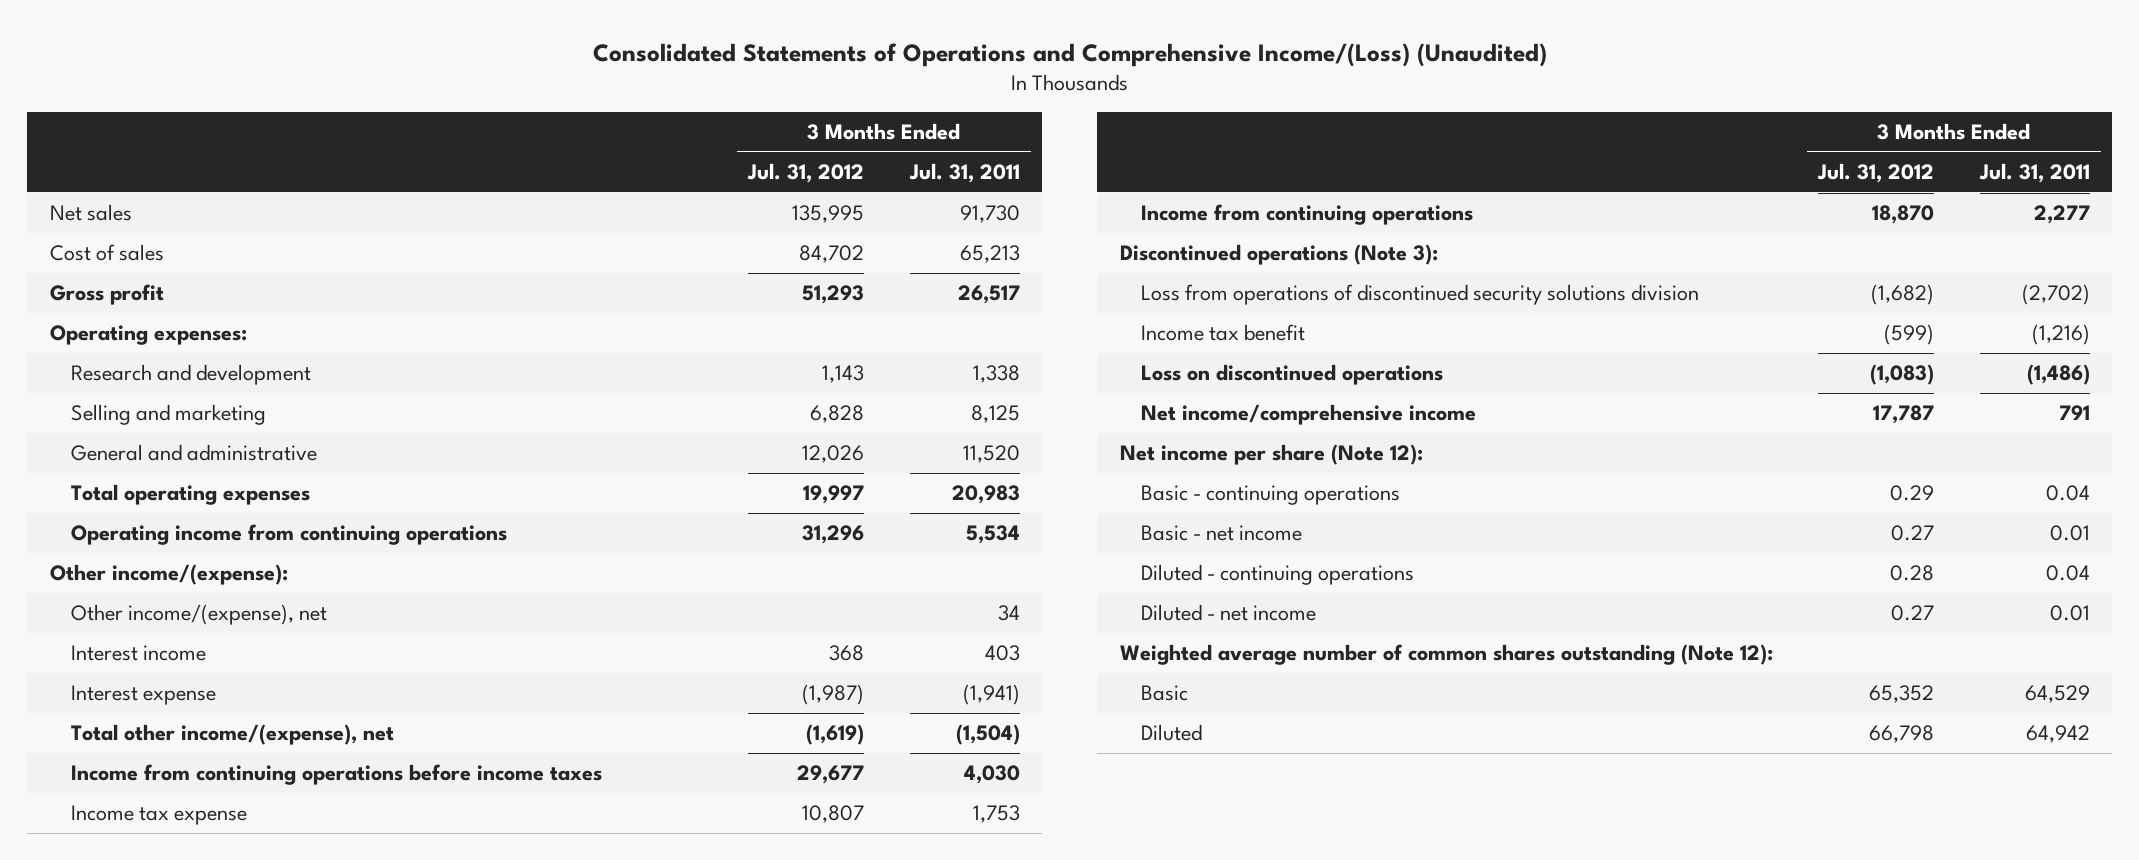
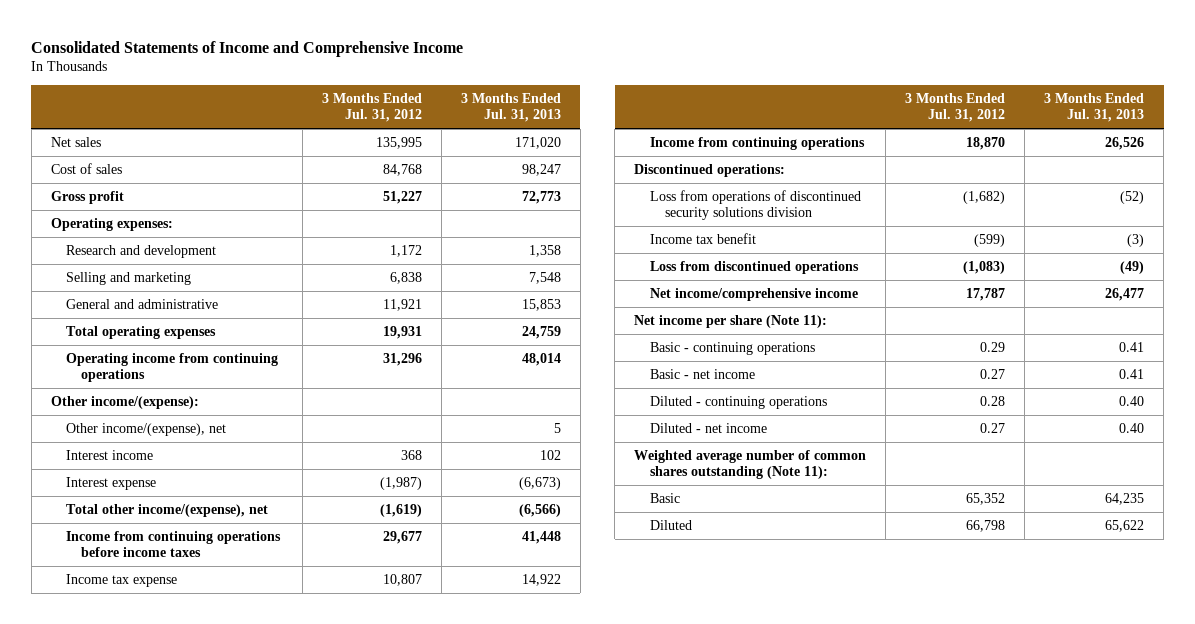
- Consolidated Statements of Operations and Comprehensive Income/(Loss) (Unaudited)
+ Consolidated Statements of Income and Comprehensive Income
- | 3 Months Ended Jul. 31, 2012 | 3 Months Ended Jul. 31, 2011
+ | 3 Months Ended Jul. 31, 2012 | 3 Months Ended Jul. 31, 2013
- Cost of sales | 84,702 | 65,213
- Gross profit | 51,293 | 26,517
+ Cost of sales | 84,768 | 98,247
+ Gross profit | 51,227 | 72,773
- Research and development | 1,143 | 1,338
- Selling and marketing | 6,828 | 8,125
- General and administrative | 12,026 | 11,520
- Total operating expenses | 19,997 | 20,983
+ Research and development | 1,172 | 1,358
+ Selling and marketing | 6,838 | 7,548
+ General and administrative | 11,921 | 15,853
+ Total operating expenses | 19,931 | 24,759
- Discontinued operations (Note 3):
+ Discontinued operations:
- Loss on discontinued operations | (1,083) | (1,486)
+ Loss from discontinued operations | (1,083) | (49)
- Net income per share (Note 12):
+ Net income per share (Note 11):
- Weighted average number of common shares outstanding (Note 12):
+ Weighted average number of common shares outstanding (Note 11):

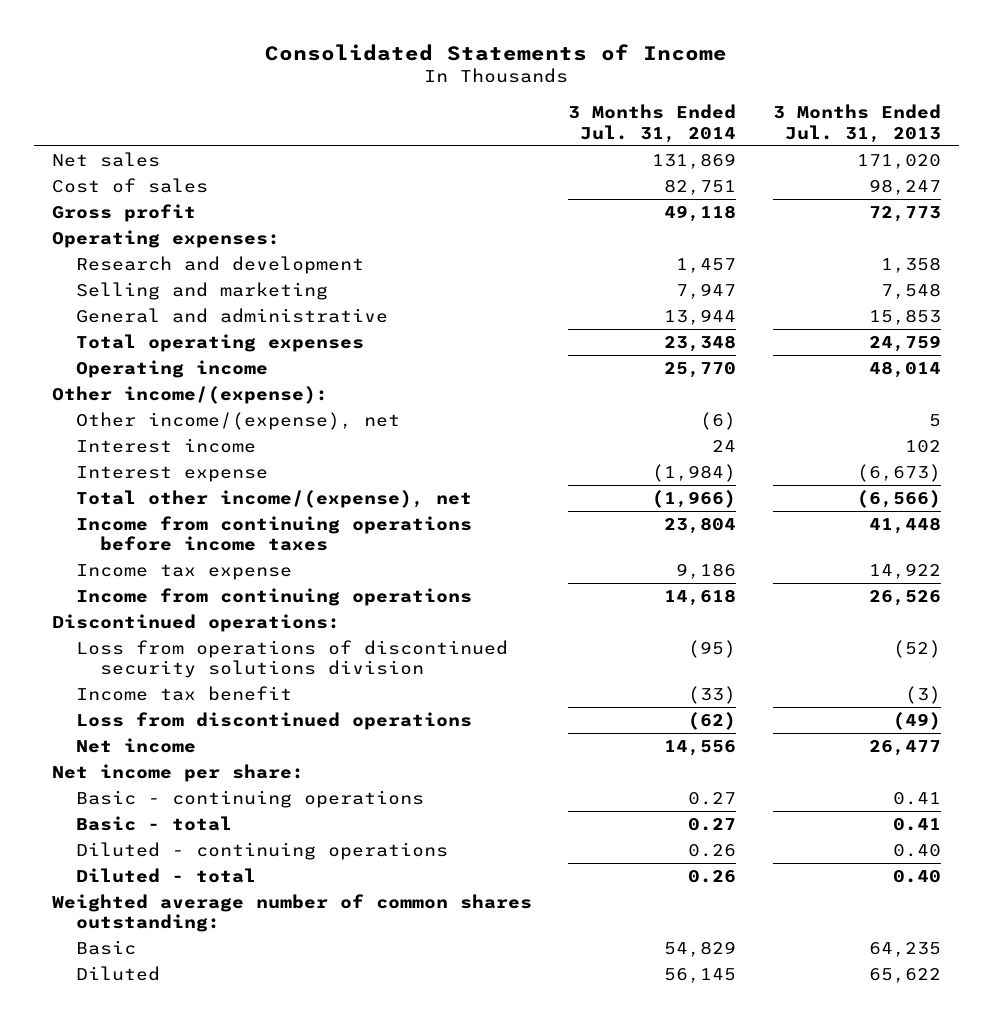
- Consolidated Statements of Income and Comprehensive Income
+ Consolidated Statements of Income
- | 3 Months Ended Jul. 31, 2012 | 3 Months Ended Jul. 31, 2013
+ | 3 Months Ended Jul. 31, 2014 | 3 Months Ended Jul. 31, 2013
- Operating income from continuing operations | 31,296 | 48,014
+ Operating income | 25,770 | 48,014
- Net income/comprehensive income | 17,787 | 26,477
- Net income per share (Note 11):
+ Net income | 14,556 | 26,477
+ Net income per share:
- Basic - net income | 0.27 | 0.41
+ Basic - total | 0.27 | 0.41
- Diluted - net income | 0.27 | 0.40
- Weighted average number of common shares outstanding (Note 11):
+ Diluted - total | 0.26 | 0.40
+ Weighted average number of common shares outstanding:

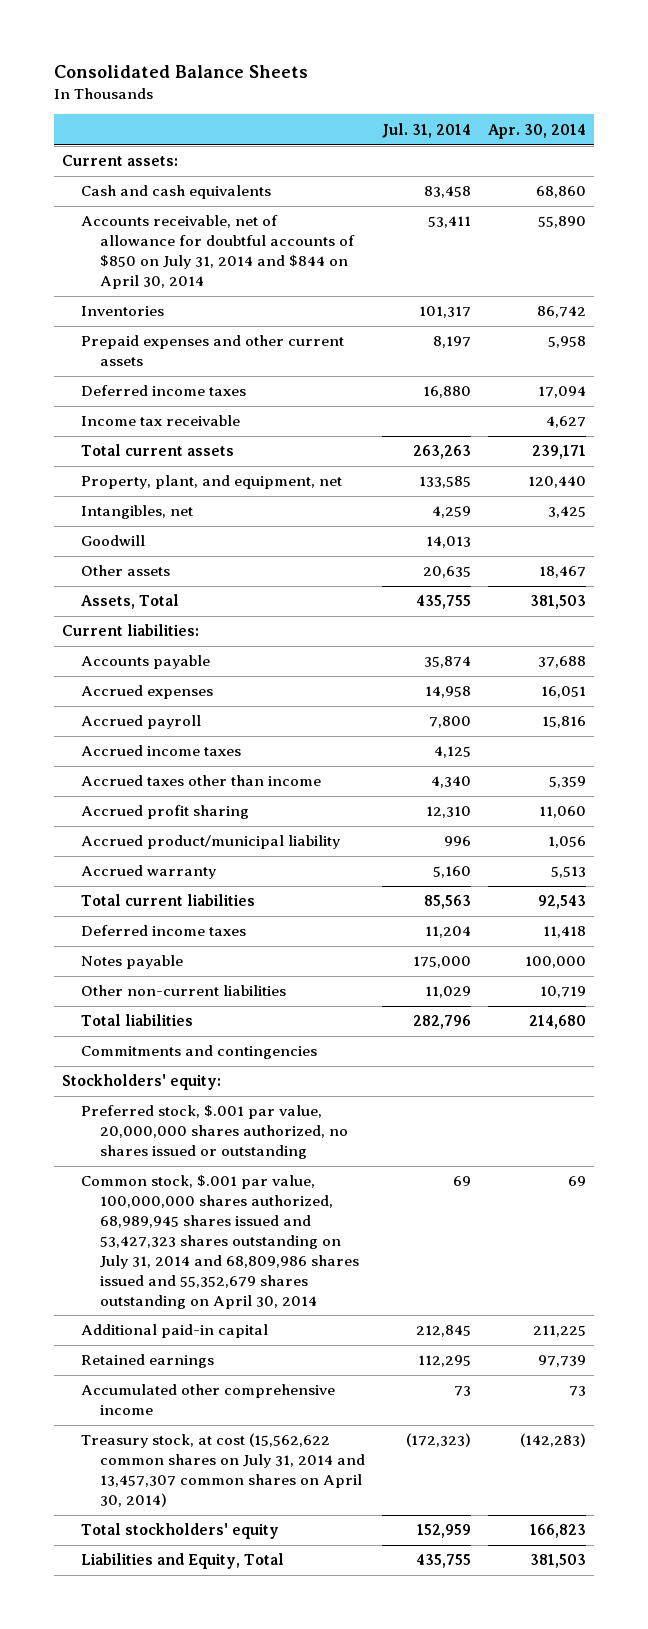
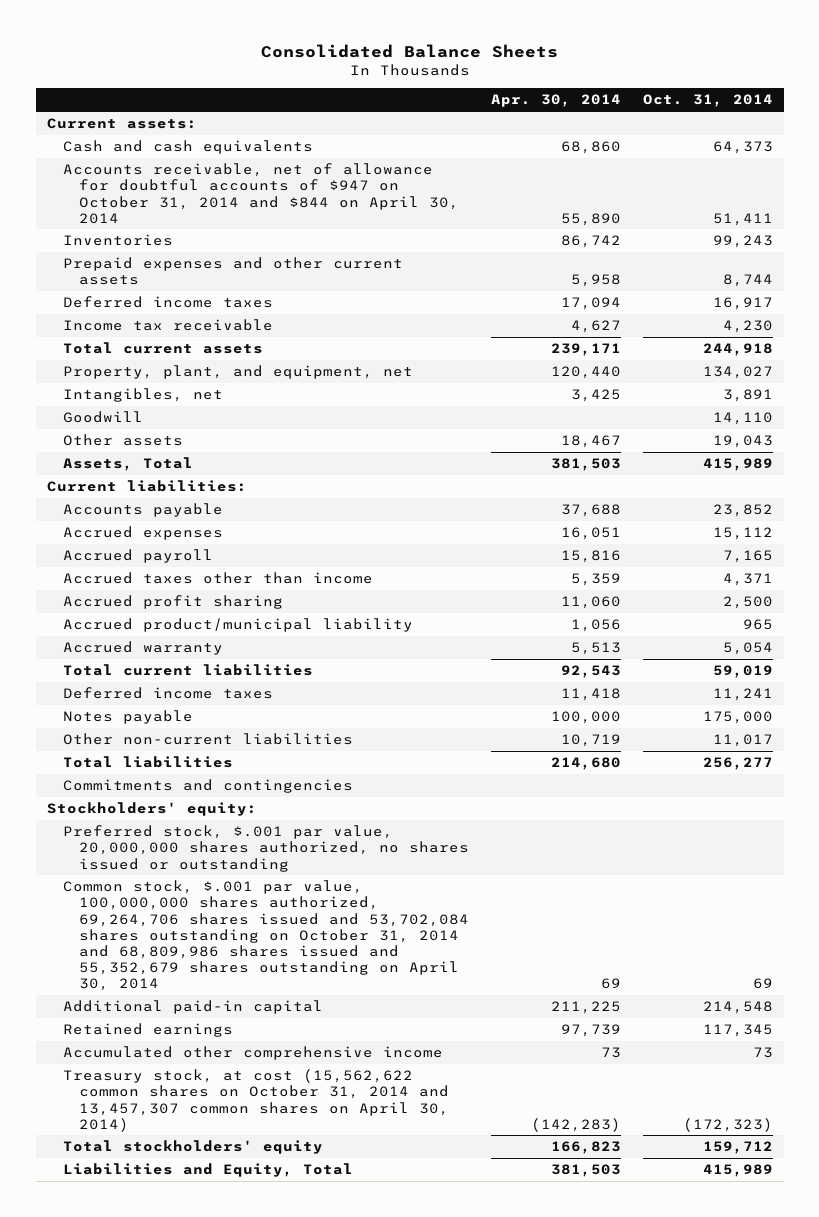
- | Jul. 31, 2014 | Apr. 30, 2014
+ | Apr. 30, 2014 | Oct. 31, 2014
- Accounts receivable, net of allowance for doubtful accounts of $850 on July 31, 2014 and $844 on April 30, 2014 | 53,411 | 55,890
+ Accounts receivable, net of allowance for doubtful accounts of $947 on October 31, 2014 and $844 on April 30, 2014 | 55,890 | 51,411
- Accrued income taxes | 4,125 |
- Common stock, $.001 par value, 100,000,000 shares authorized, 68,989,945 shares issued and 53,427,323 shares outstanding on July 31, 2014 and 68,809,986 shares issued and 55,352,679 shares outstanding on April 30, 2014 | 69 | 69
+ Common stock, $.001 par value, 100,000,000 shares authorized, 69,264,706 shares issued and 53,702,084 shares outstanding on October 31, 2014 and 68,809,986 shares issued and 55,352,679 shares outstanding on April 30, 2014 | 69 | 69
- Treasury stock, at cost (15,562,622 common shares on July 31, 2014 and 13,457,307 common shares on April 30, 2014) | (172,323) | (142,283)
+ Treasury stock, at cost (15,562,622 common shares on October 31, 2014 and 13,457,307 common shares on April 30, 2014) | (142,283) | (172,323)

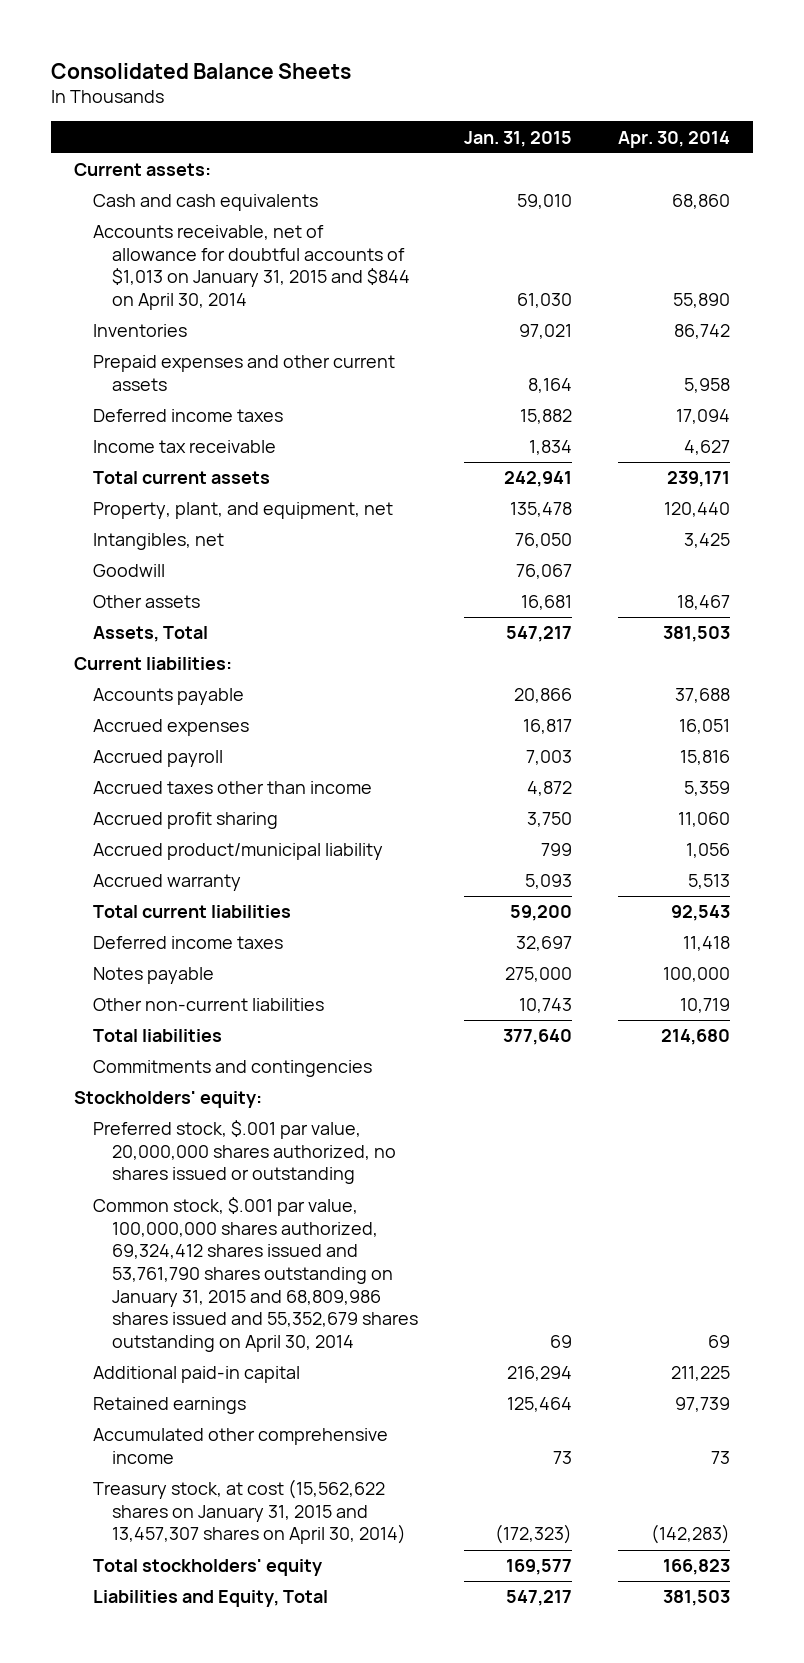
- | Apr. 30, 2014 | Oct. 31, 2014
+ | Jan. 31, 2015 | Apr. 30, 2014
- Accounts receivable, net of allowance for doubtful accounts of $947 on October 31, 2014 and $844 on April 30, 2014 | 55,890 | 51,411
+ Accounts receivable, net of allowance for doubtful accounts of $1,013 on January 31, 2015 and $844 on April 30, 2014 | 61,030 | 55,890
- Common stock, $.001 par value, 100,000,000 shares authorized, 69,264,706 shares issued and 53,702,084 shares outstanding on October 31, 2014 and 68,809,986 shares issued and 55,352,679 shares outstanding on April 30, 2014 | 69 | 69
+ Common stock, $.001 par value, 100,000,000 shares authorized, 69,324,412 shares issued and 53,761,790 shares outstanding on January 31, 2015 and 68,809,986 shares issued and 55,352,679 shares outstanding on April 30, 2014 | 69 | 69
- Treasury stock, at cost (15,562,622 common shares on October 31, 2014 and 13,457,307 common shares on April 30, 2014) | (142,283) | (172,323)
+ Treasury stock, at cost (15,562,622 shares on January 31, 2015 and 13,457,307 shares on April 30, 2014) | (172,323) | (142,283)

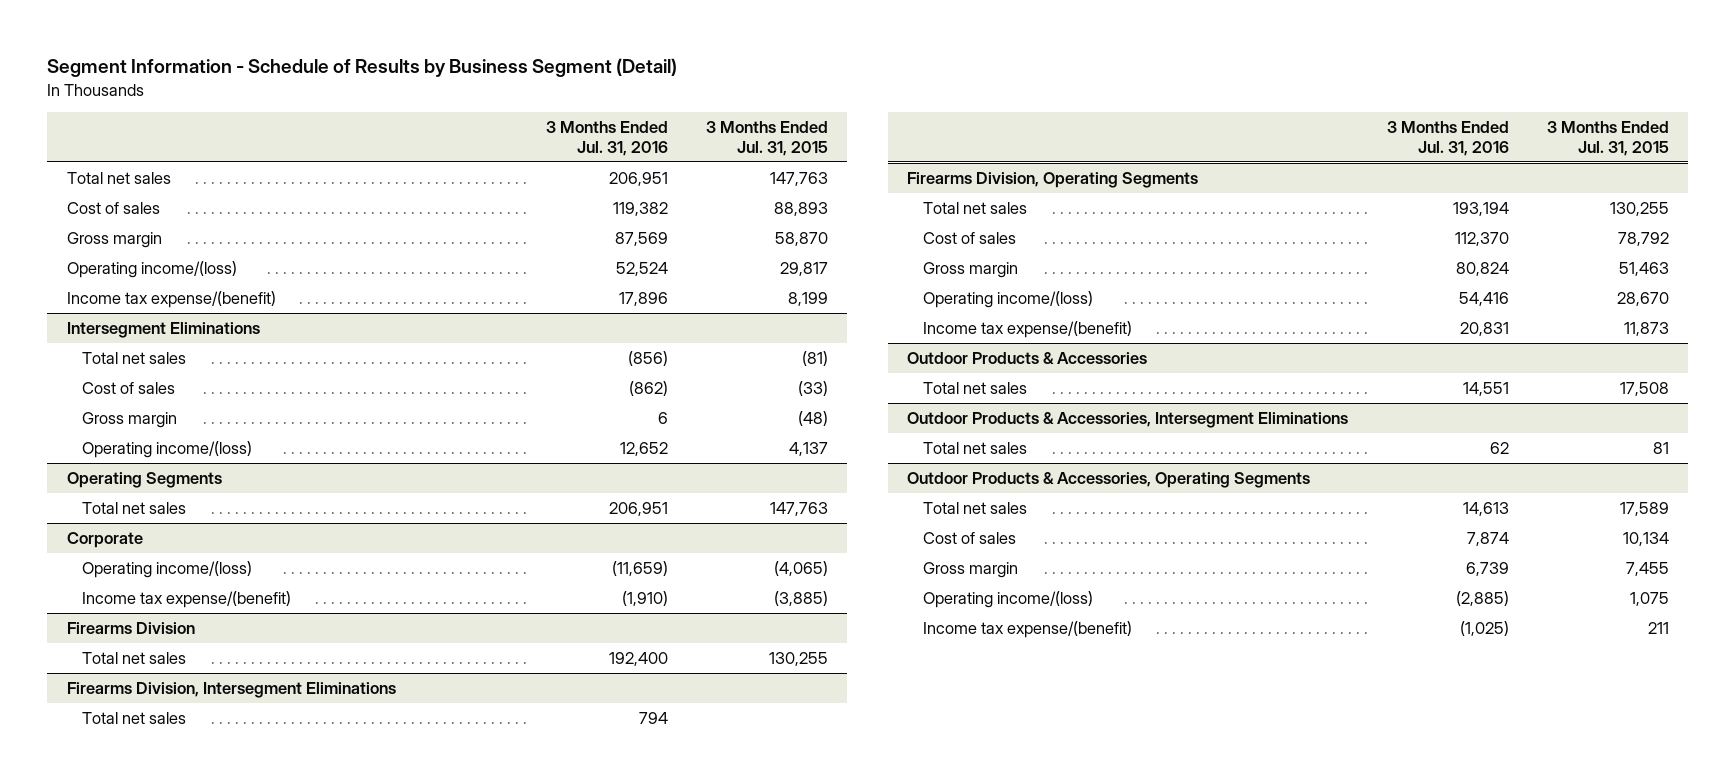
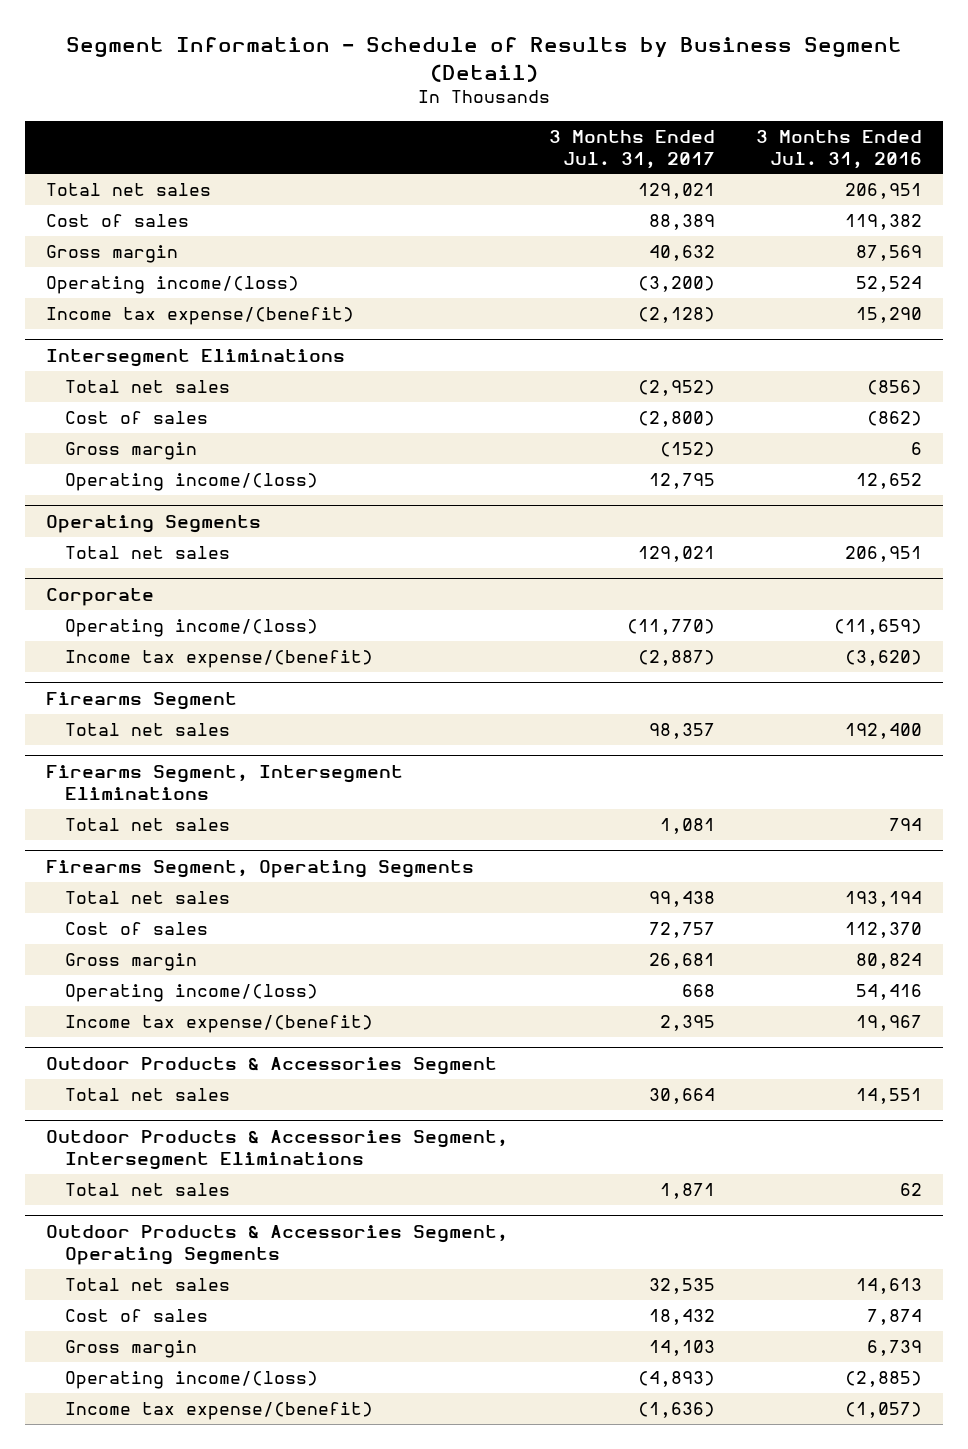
- | 3 Months Ended Jul. 31, 2016 | 3 Months Ended Jul. 31, 2015
+ | 3 Months Ended Jul. 31, 2017 | 3 Months Ended Jul. 31, 2016
- Income tax expense/(benefit) | 17,896 | 8,199
+ Income tax expense/(benefit) | (2,128) | 15,290
@ Corporate
- Income tax expense/(benefit) | (1,910) | (3,885)
- Firearms Division
@ Corporate
+ Income tax expense/(benefit) | (2,887) | (3,620)
+ Firearms Segment
- Firearms Division, Intersegment Eliminations
+ Firearms Segment, Intersegment Eliminations
- Firearms Division, Operating Segments
+ Firearms Segment, Operating Segments
- Income tax expense/(benefit) | 20,831 | 11,873
- Outdoor Products & Accessories
+ Income tax expense/(benefit) | 2,395 | 19,967
+ Outdoor Products & Accessories Segment
- Outdoor Products & Accessories, Intersegment Eliminations
+ Outdoor Products & Accessories Segment, Intersegment Eliminations
- Outdoor Products & Accessories, Operating Segments
+ Outdoor Products & Accessories Segment, Operating Segments
- Income tax expense/(benefit) | (1,025) | 211
+ Income tax expense/(benefit) | (1,636) | (1,057)

